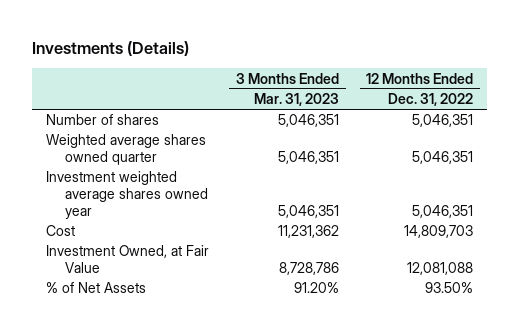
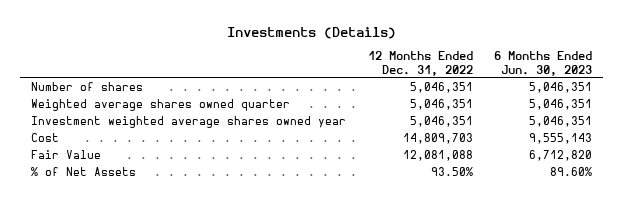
- | 3 Months Ended Mar. 31, 2023 | 12 Months Ended Dec. 31, 2022
+ | 12 Months Ended Dec. 31, 2022 | 6 Months Ended Jun. 30, 2023
- Investment Owned, at Fair Value | 8,728,786 | 12,081,088
+ Fair Value | 12,081,088 | 6,712,820

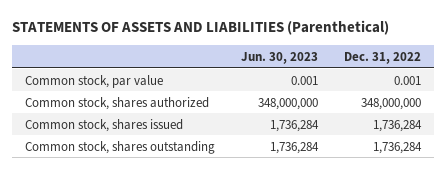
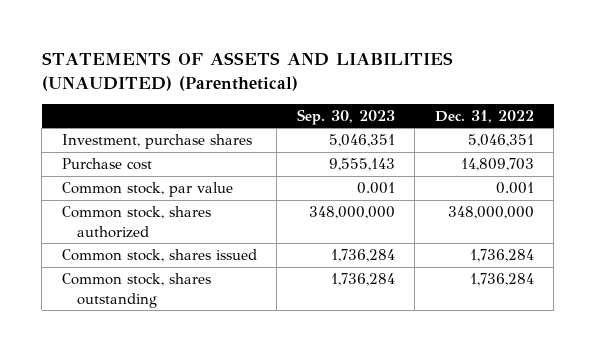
- STATEMENTS OF ASSETS AND LIABILITIES (Parenthetical)
+ STATEMENTS OF ASSETS AND LIABILITIES (UNAUDITED) (Parenthetical)
- | Jun. 30, 2023 | Dec. 31, 2022
+ | Sep. 30, 2023 | Dec. 31, 2022
+ Investment, purchase shares | 5,046,351 | 5,046,351
+ Purchase cost | 9,555,143 | 14,809,703

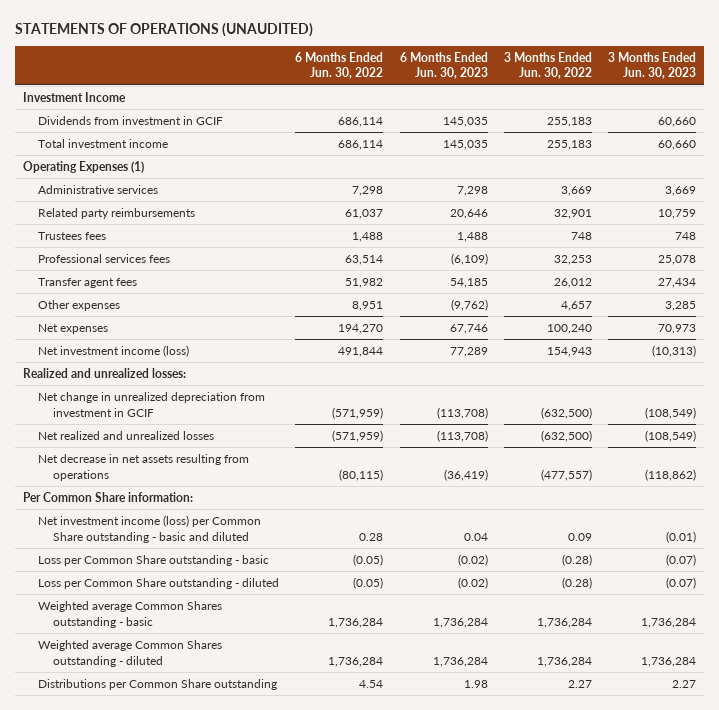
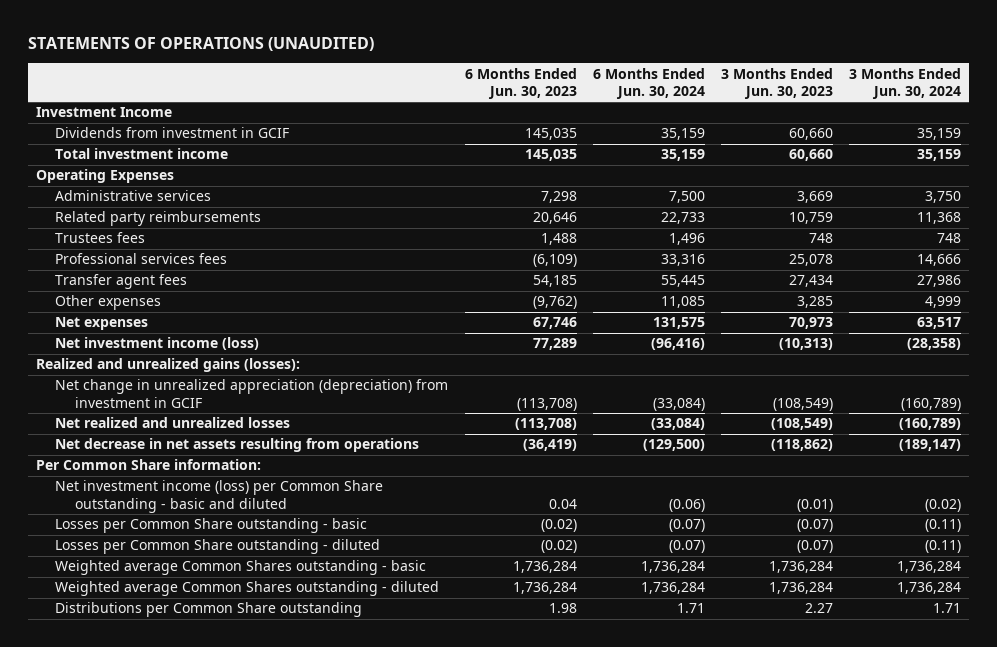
- | 6 Months Ended Jun. 30, 2022 | 6 Months Ended Jun. 30, 2023 | 3 Months Ended Jun. 30, 2022 | 3 Months Ended Jun. 30, 2023
+ | 6 Months Ended Jun. 30, 2023 | 6 Months Ended Jun. 30, 2024 | 3 Months Ended Jun. 30, 2023 | 3 Months Ended Jun. 30, 2024
- Operating Expenses (1)
+ Operating Expenses
- Realized and unrealized losses:
- Net change in unrealized depreciation from investment in GCIF | (571,959) | (113,708) | (632,500) | (108,549)
+ Realized and unrealized gains (losses):
+ Net change in unrealized appreciation (depreciation) from investment in GCIF | (113,708) | (33,084) | (108,549) | (160,789)
- Loss per Common Share outstanding - basic | (0.05) | (0.02) | (0.28) | (0.07)
- Loss per Common Share outstanding - diluted | (0.05) | (0.02) | (0.28) | (0.07)
+ Losses per Common Share outstanding - basic | (0.02) | (0.07) | (0.07) | (0.11)
+ Losses per Common Share outstanding - diluted | (0.02) | (0.07) | (0.07) | (0.11)

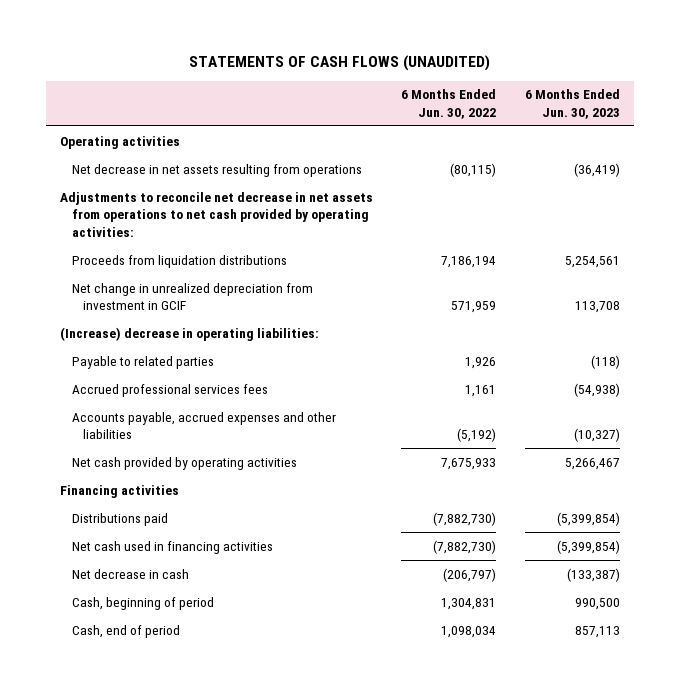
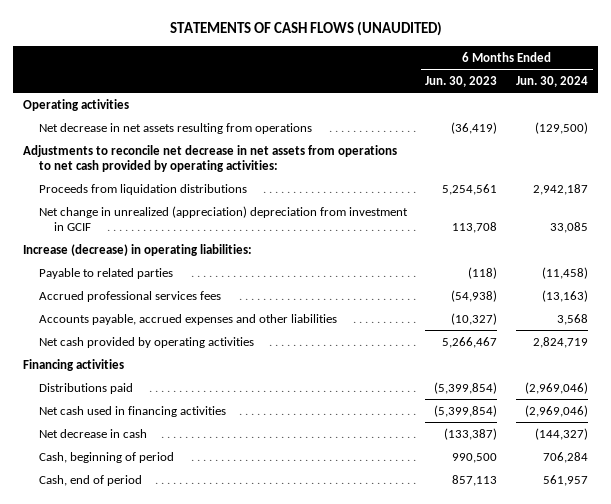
- | 6 Months Ended Jun. 30, 2022 | 6 Months Ended Jun. 30, 2023
+ | 6 Months Ended Jun. 30, 2023 | 6 Months Ended Jun. 30, 2024
- Net change in unrealized depreciation from investment in GCIF | 571,959 | 113,708
- (Increase) decrease in operating liabilities:
+ Net change in unrealized (appreciation) depreciation from investment in GCIF | 113,708 | 33,085
+ Increase (decrease) in operating liabilities:

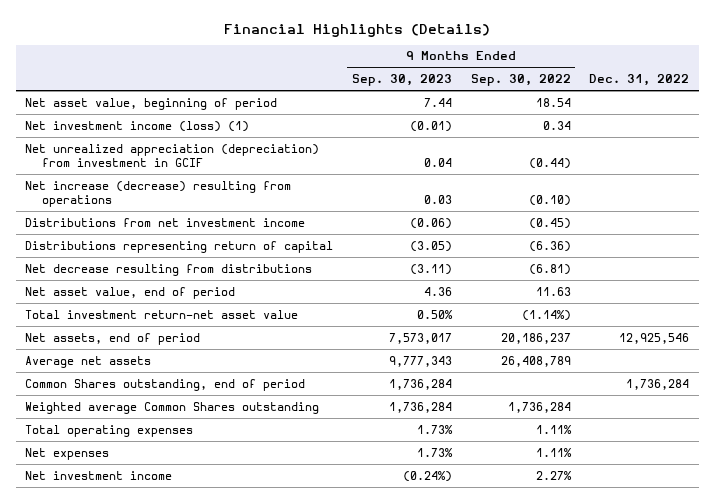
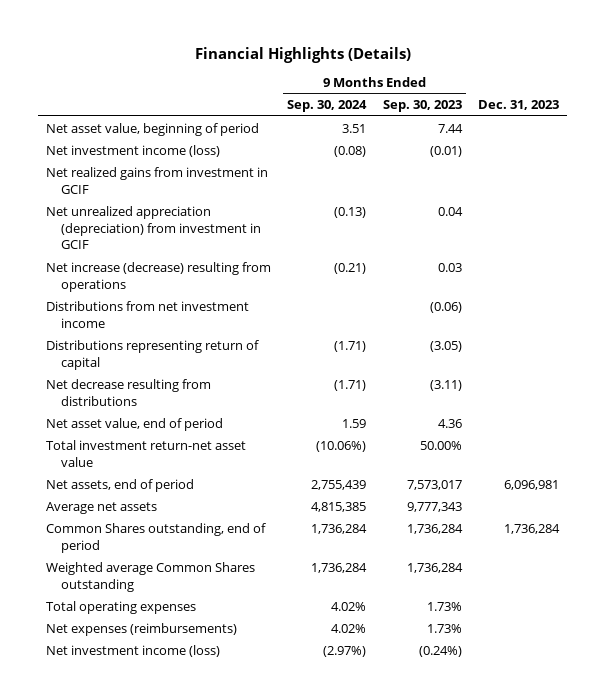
- | 9 Months Ended Sep. 30, 2023 | 9 Months Ended Sep. 30, 2022 | Dec. 31, 2022
+ | 9 Months Ended Sep. 30, 2024 | 9 Months Ended Sep. 30, 2023 | Dec. 31, 2023
- Net investment income (loss) (1) | (0.01) | 0.34 |
+ Net investment income (loss) | (0.08) | (0.01) |
+ Net realized gains from investment in GCIF
- Total investment return-net asset value | 0.50% | (1.14%) |
+ Total investment return-net asset value | (10.06%) | 50.00% |
- Net expenses | 1.73% | 1.11% |
- Net investment income | (0.24%) | 2.27% |
+ Net expenses (reimbursements) | 4.02% | 1.73% |
+ Net investment income (loss) | (2.97%) | (0.24%) |

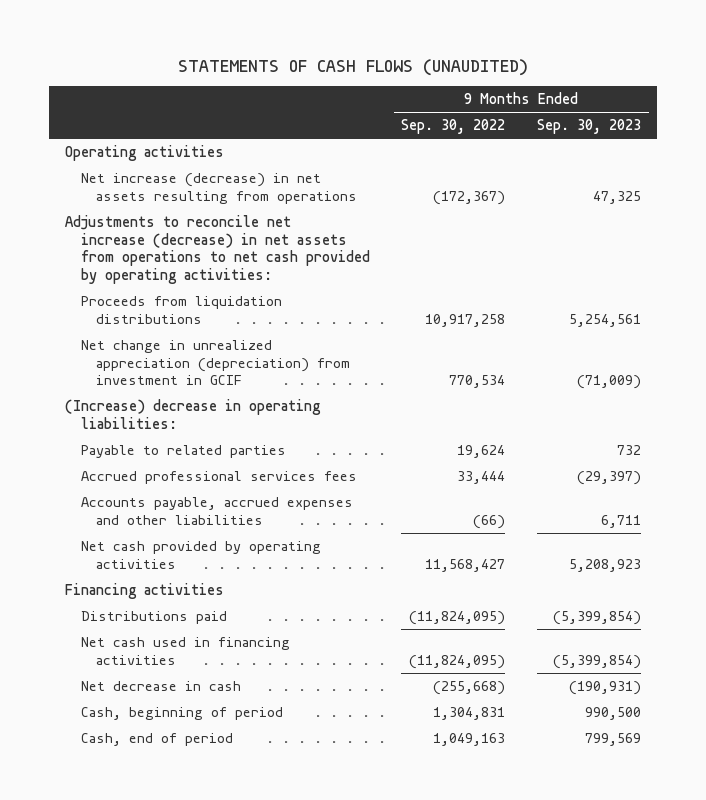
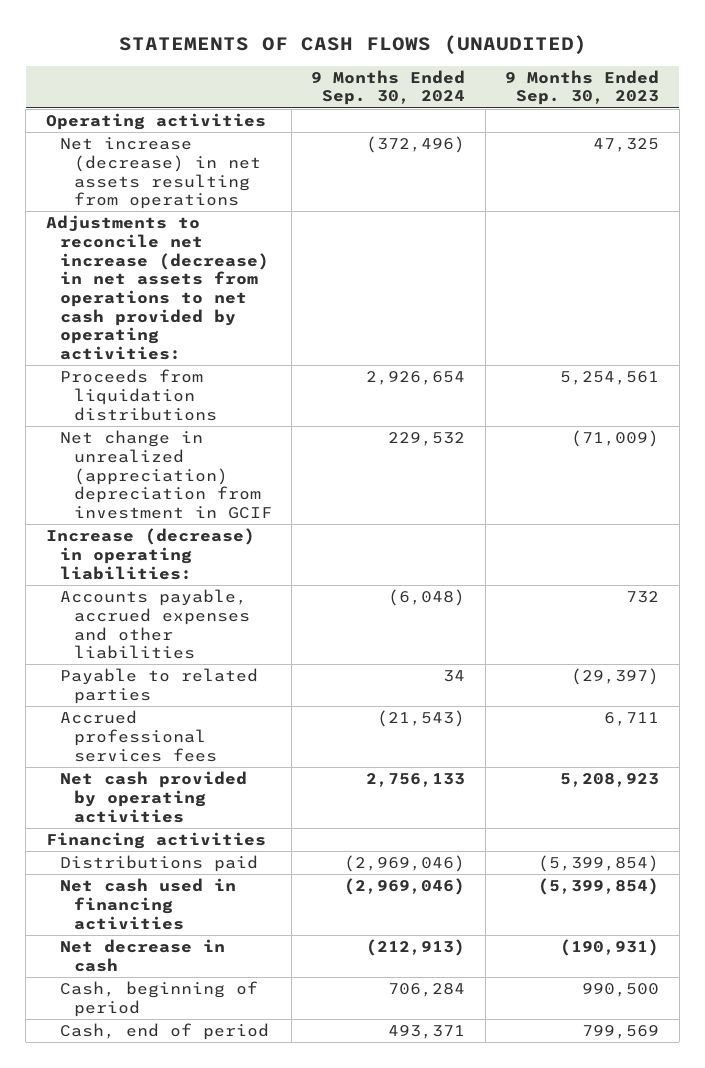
- | 9 Months Ended Sep. 30, 2022 | 9 Months Ended Sep. 30, 2023
+ | 9 Months Ended Sep. 30, 2024 | 9 Months Ended Sep. 30, 2023
- Net change in unrealized appreciation (depreciation) from investment in GCIF | 770,534 | (71,009)
- (Increase) decrease in operating liabilities:
- Payable to related parties | 19,624 | 732
- Accrued professional services fees | 33,444 | (29,397)
- Accounts payable, accrued expenses and other liabilities | (66) | 6,711
+ Net change in unrealized (appreciation) depreciation from investment in GCIF | 229,532 | (71,009)
+ Increase (decrease) in operating liabilities:
+ Accounts payable, accrued expenses and other liabilities | (6,048) | 732
+ Payable to related parties | 34 | (29,397)
+ Accrued professional services fees | (21,543) | 6,711

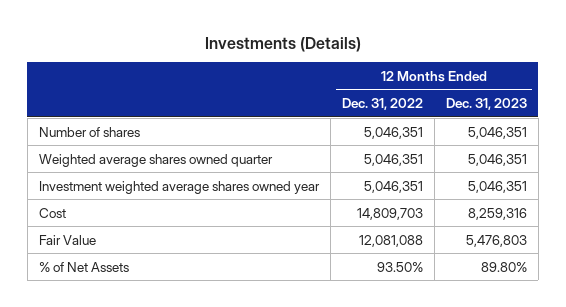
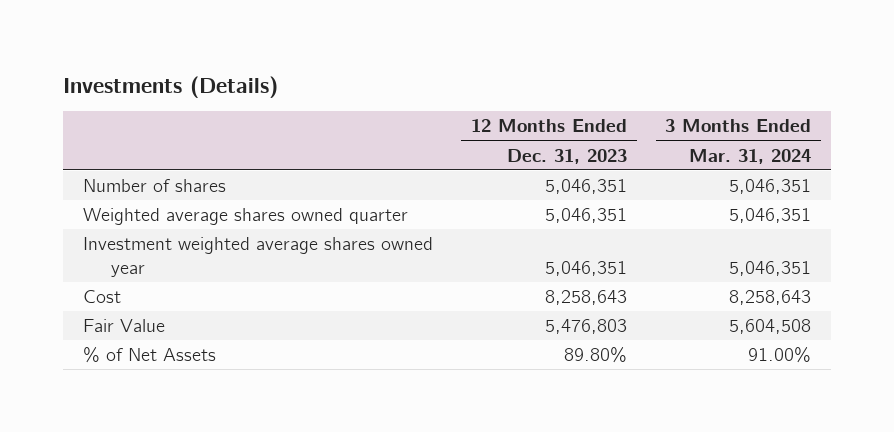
- | 12 Months Ended Dec. 31, 2022 | 12 Months Ended Dec. 31, 2023
+ | 12 Months Ended Dec. 31, 2023 | 3 Months Ended Mar. 31, 2024
- Cost | 14,809,703 | 8,259,316
+ Cost | 8,258,643 | 8,258,643

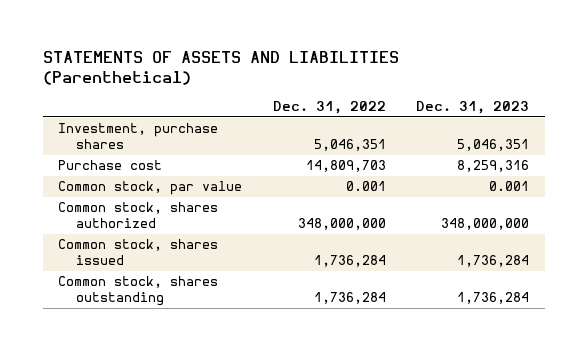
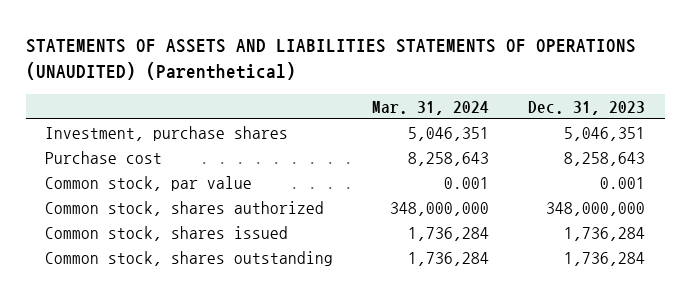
- STATEMENTS OF ASSETS AND LIABILITIES (Parenthetical)
+ STATEMENTS OF ASSETS AND LIABILITIES STATEMENTS OF OPERATIONS (UNAUDITED) (Parenthetical)
- | Dec. 31, 2022 | Dec. 31, 2023
+ | Mar. 31, 2024 | Dec. 31, 2023
- Purchase cost | 14,809,703 | 8,259,316
+ Purchase cost | 8,258,643 | 8,258,643

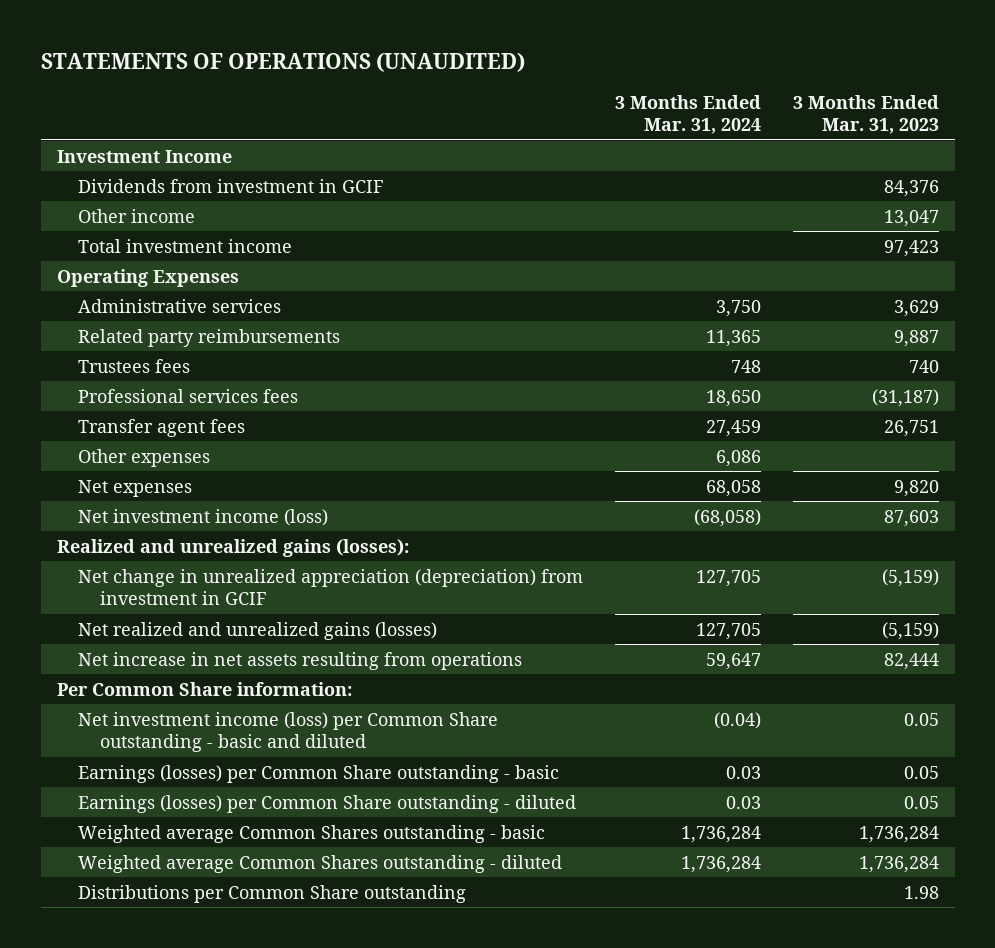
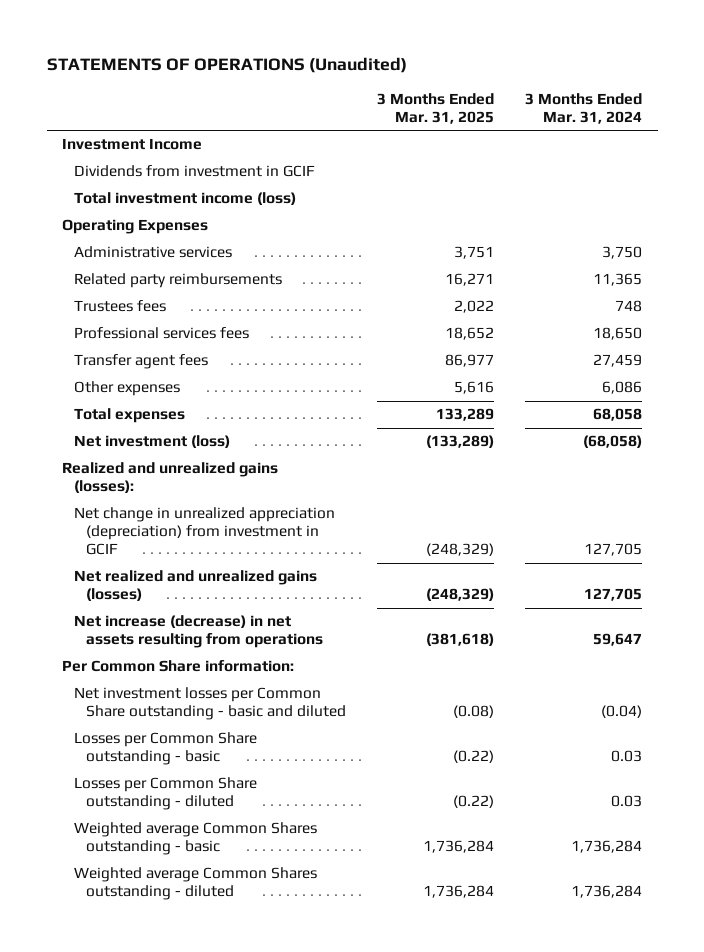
- STATEMENTS OF OPERATIONS (UNAUDITED)
+ STATEMENTS OF OPERATIONS (Unaudited)
- | 3 Months Ended Mar. 31, 2024 | 3 Months Ended Mar. 31, 2023
+ | 3 Months Ended Mar. 31, 2025 | 3 Months Ended Mar. 31, 2024
- Other income | | 13,047
- Total investment income | | 97,423
+ Total investment income (loss)
- Net expenses | 68,058 | 9,820
- Net investment income (loss) | (68,058) | 87,603
+ Total expenses | 133,289 | 68,058
+ Net investment (loss) | (133,289) | (68,058)
- Net increase in net assets resulting from operations | 59,647 | 82,444
+ Net increase (decrease) in net assets resulting from operations | (381,618) | 59,647
- Net investment income (loss) per Common Share outstanding - basic and diluted | (0.04) | 0.05
- Earnings (losses) per Common Share outstanding - basic | 0.03 | 0.05
- Earnings (losses) per Common Share outstanding - diluted | 0.03 | 0.05
+ Net investment losses per Common Share outstanding - basic and diluted | (0.08) | (0.04)
+ Losses per Common Share outstanding - basic | (0.22) | 0.03
+ Losses per Common Share outstanding - diluted | (0.22) | 0.03
- Distributions per Common Share outstanding | | 1.98

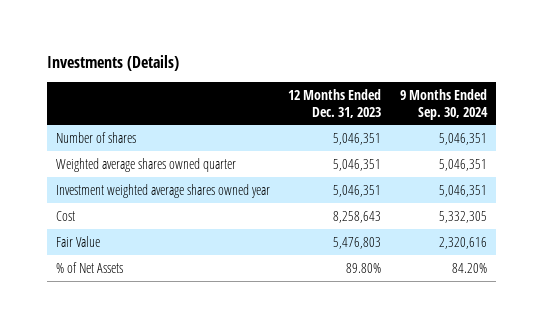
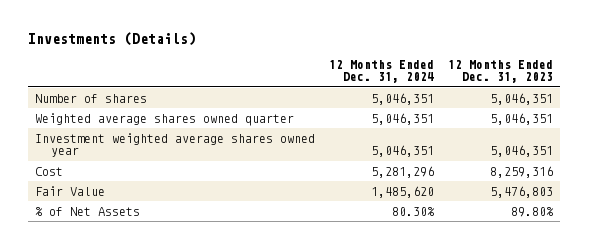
- | 12 Months Ended Dec. 31, 2023 | 9 Months Ended Sep. 30, 2024
+ | 12 Months Ended Dec. 31, 2024 | 12 Months Ended Dec. 31, 2023
- Cost | 8,258,643 | 5,332,305
+ Cost | 5,281,296 | 8,259,316

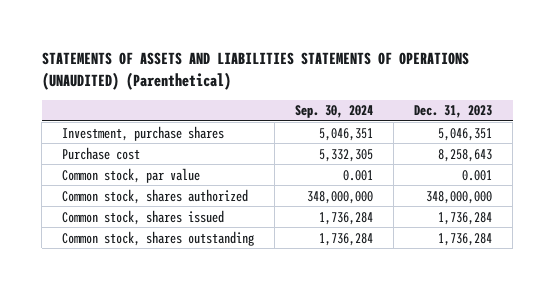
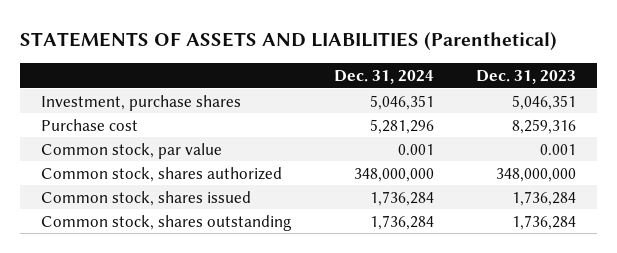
- STATEMENTS OF ASSETS AND LIABILITIES STATEMENTS OF OPERATIONS (UNAUDITED) (Parenthetical)
+ STATEMENTS OF ASSETS AND LIABILITIES (Parenthetical)
- | Sep. 30, 2024 | Dec. 31, 2023
+ | Dec. 31, 2024 | Dec. 31, 2023
- Purchase cost | 5,332,305 | 8,258,643
+ Purchase cost | 5,281,296 | 8,259,316

